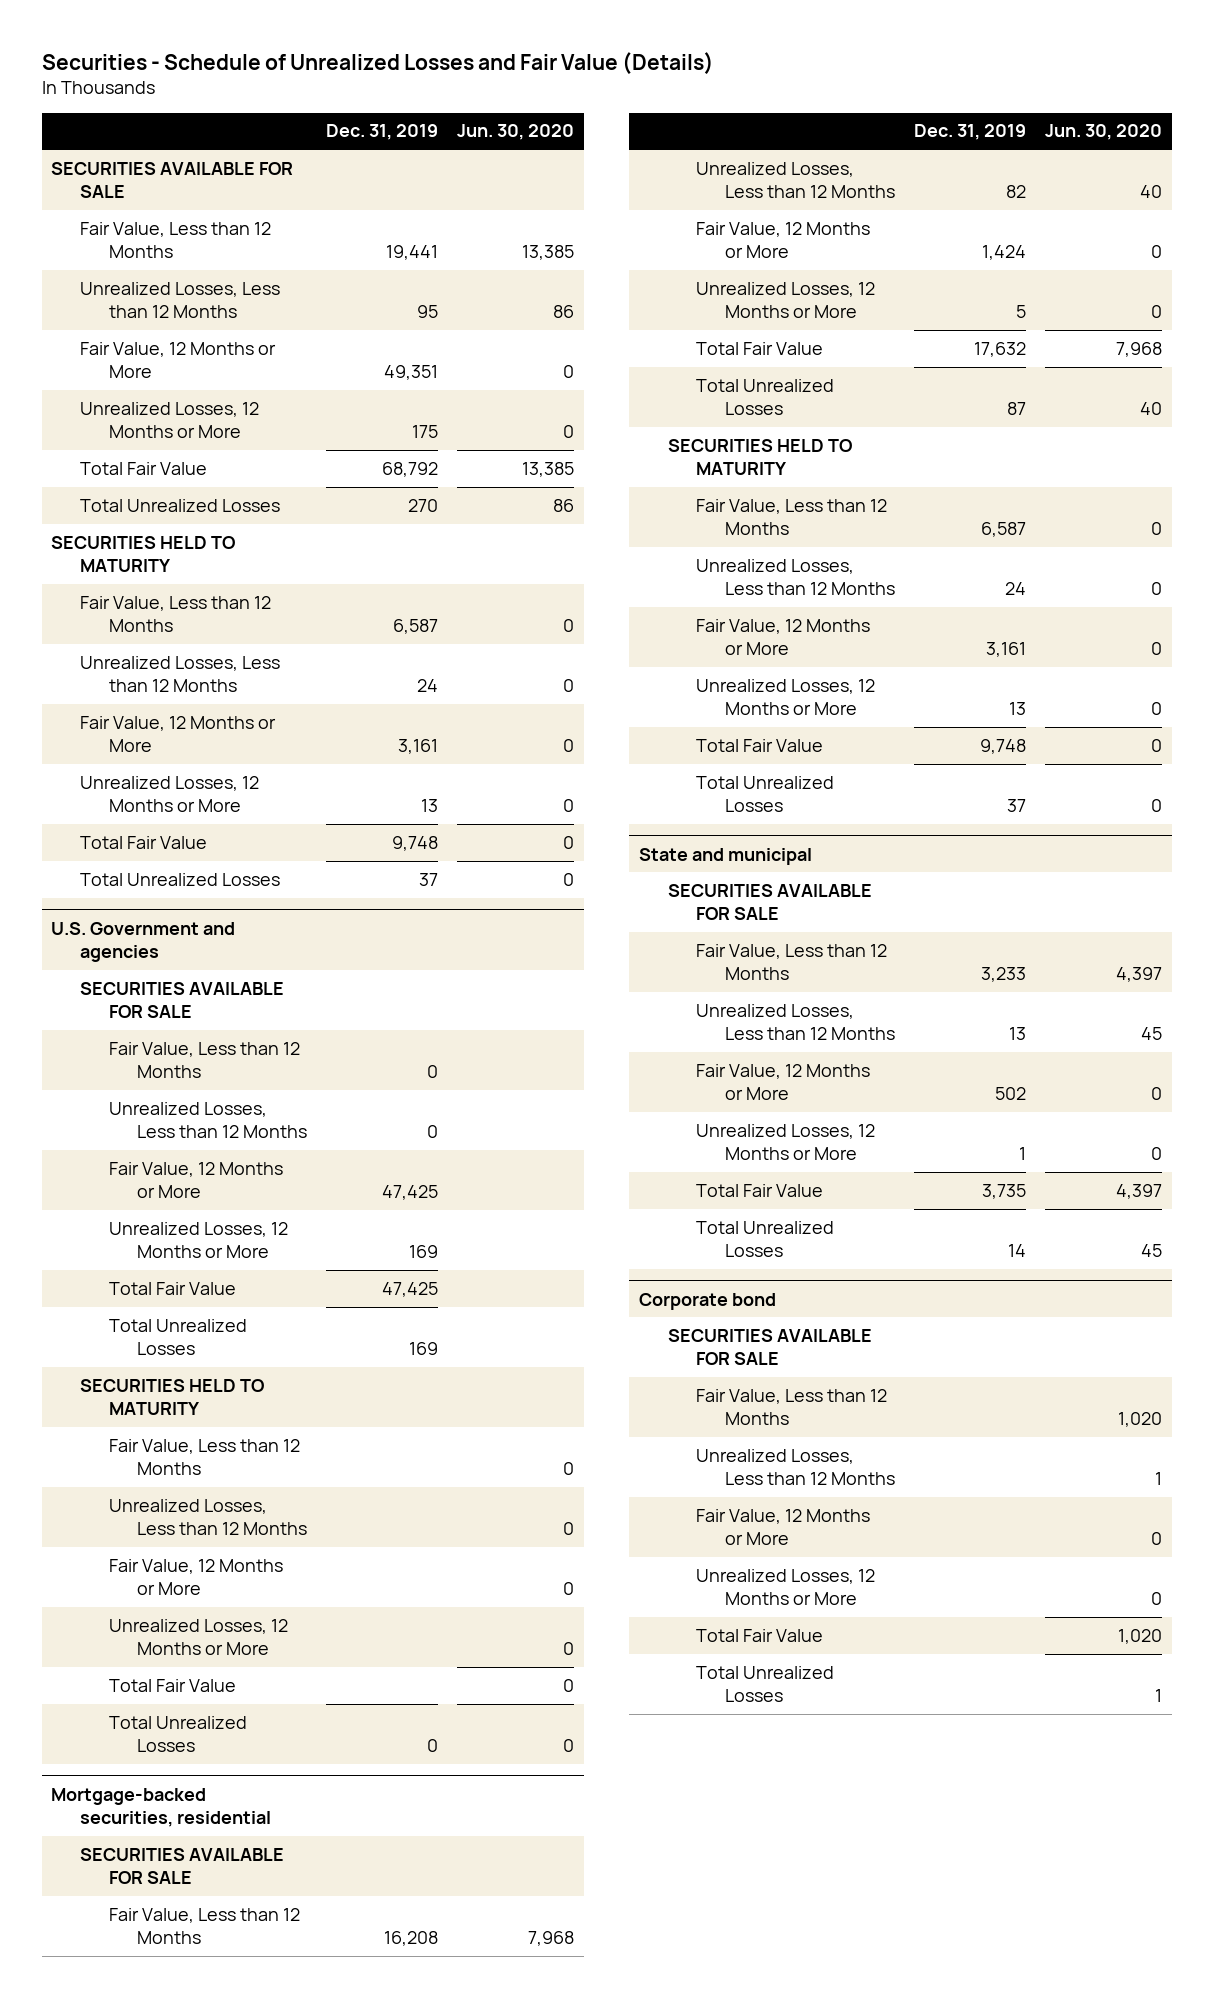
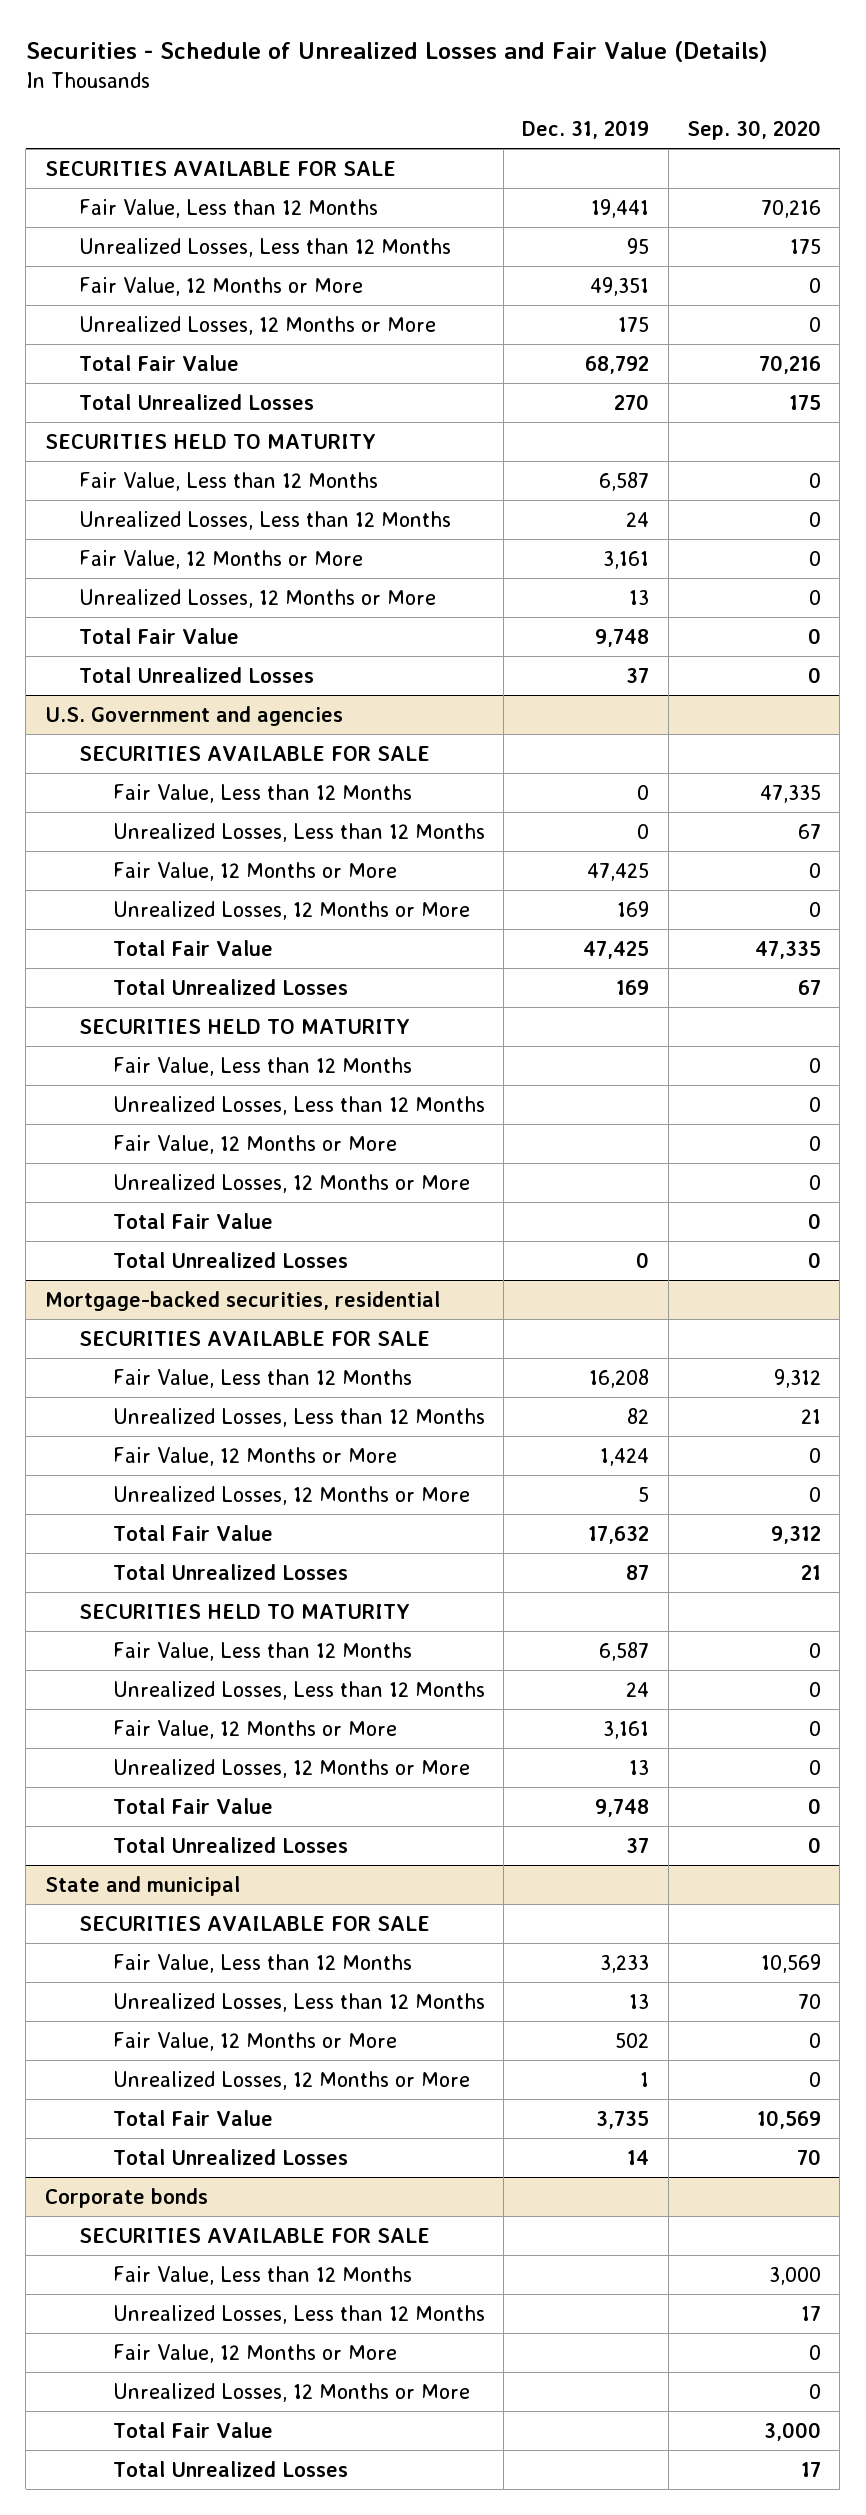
- | Dec. 31, 2019 | Jun. 30, 2020
+ | Dec. 31, 2019 | Sep. 30, 2020
- Corporate bond
+ Corporate bonds

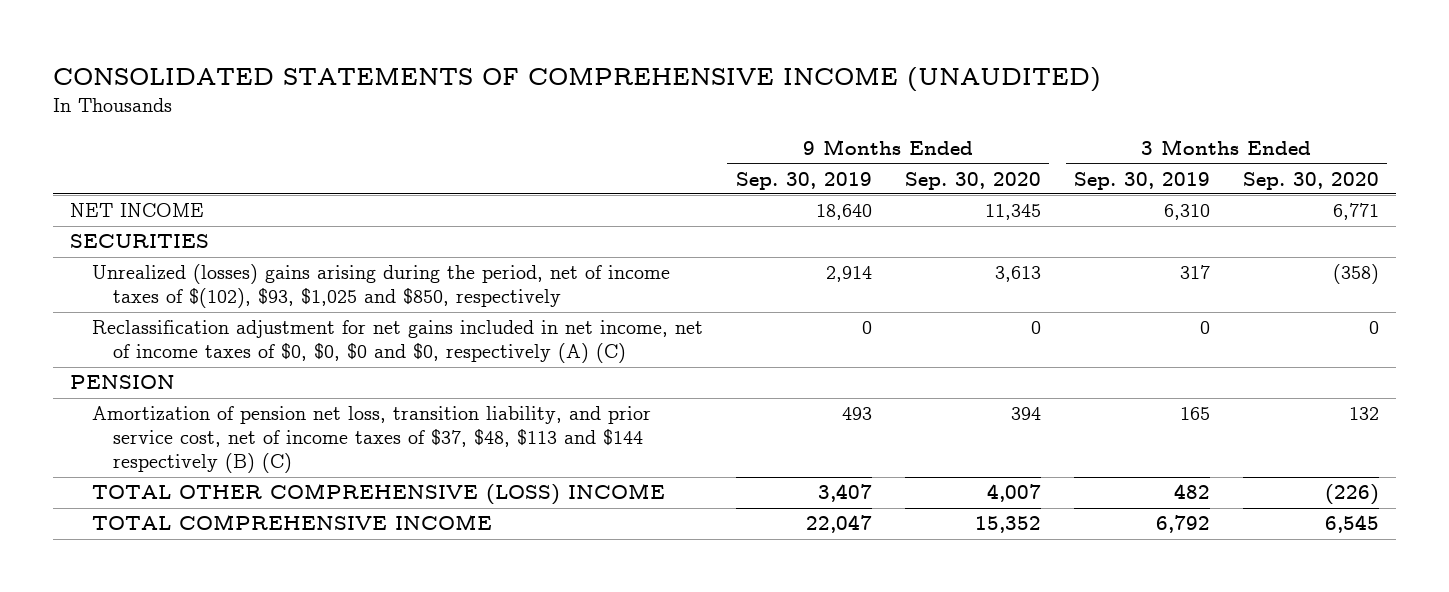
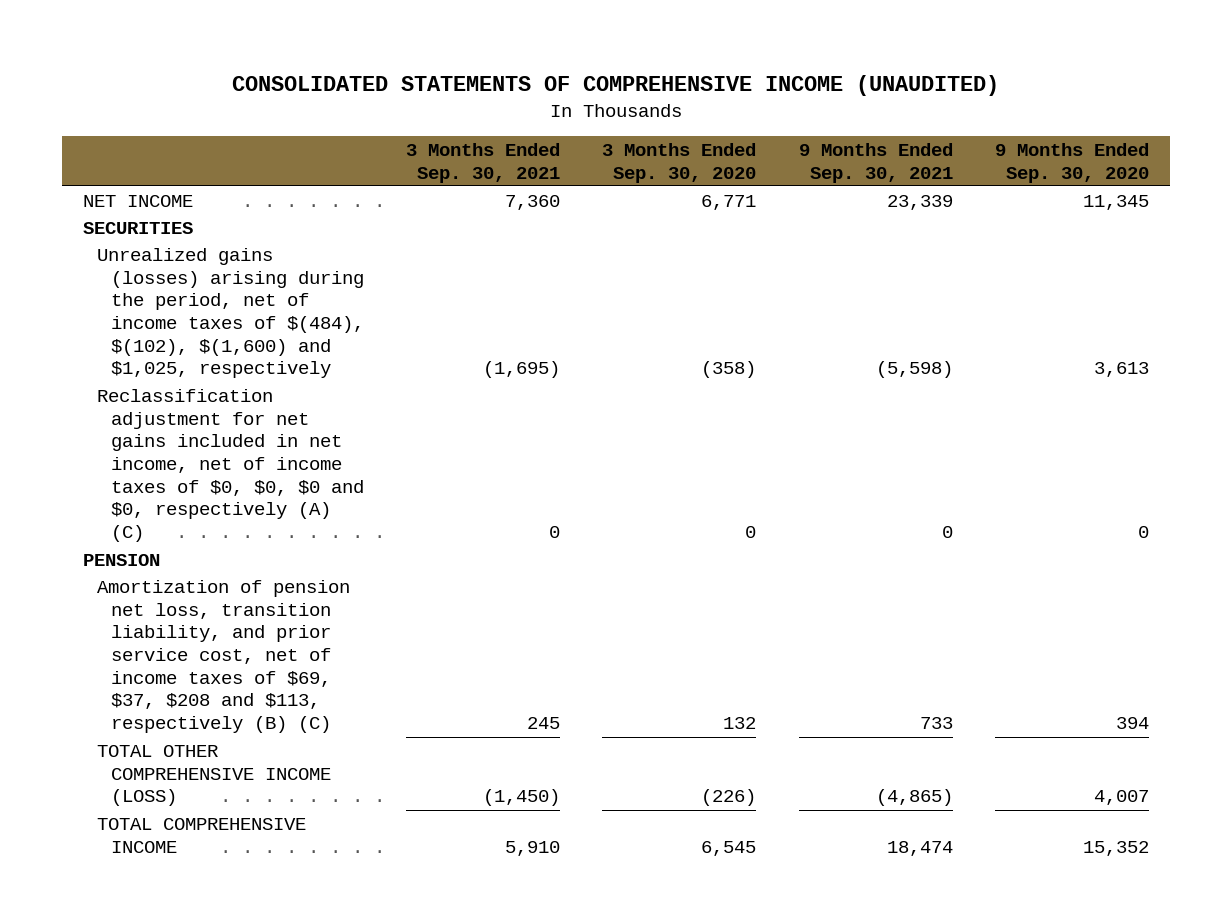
- | 9 Months Ended Sep. 30, 2019 | 9 Months Ended Sep. 30, 2020 | 3 Months Ended Sep. 30, 2019 | 3 Months Ended Sep. 30, 2020
+ | 3 Months Ended Sep. 30, 2021 | 3 Months Ended Sep. 30, 2020 | 9 Months Ended Sep. 30, 2021 | 9 Months Ended Sep. 30, 2020
- Unrealized (losses) gains arising during the period, net of income taxes of $(102), $93, $1,025 and $850, respectively | 2,914 | 3,613 | 317 | (358)
+ Unrealized gains (losses) arising during the period, net of income taxes of $(484), $(102), $(1,600) and $1,025, respectively | (1,695) | (358) | (5,598) | 3,613
- Amortization of pension net loss, transition liability, and prior service cost, net of income taxes of $37, $48, $113 and $144 respectively (B) (C) | 493 | 394 | 165 | 132
- TOTAL OTHER COMPREHENSIVE (LOSS) INCOME | 3,407 | 4,007 | 482 | (226)
+ Amortization of pension net loss, transition liability, and prior service cost, net of income taxes of $69, $37, $208 and $113, respectively (B) (C) | 245 | 132 | 733 | 394
+ TOTAL OTHER COMPREHENSIVE INCOME (LOSS) | (1,450) | (226) | (4,865) | 4,007

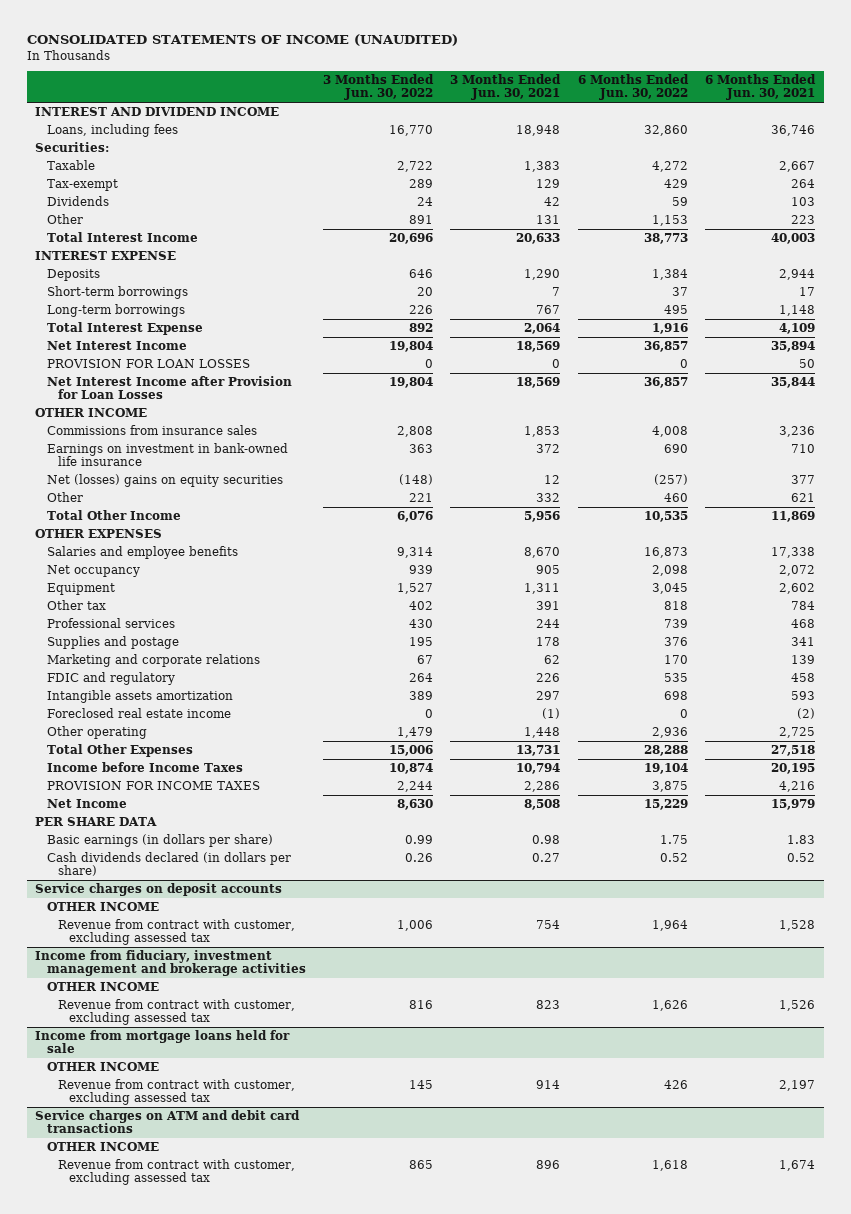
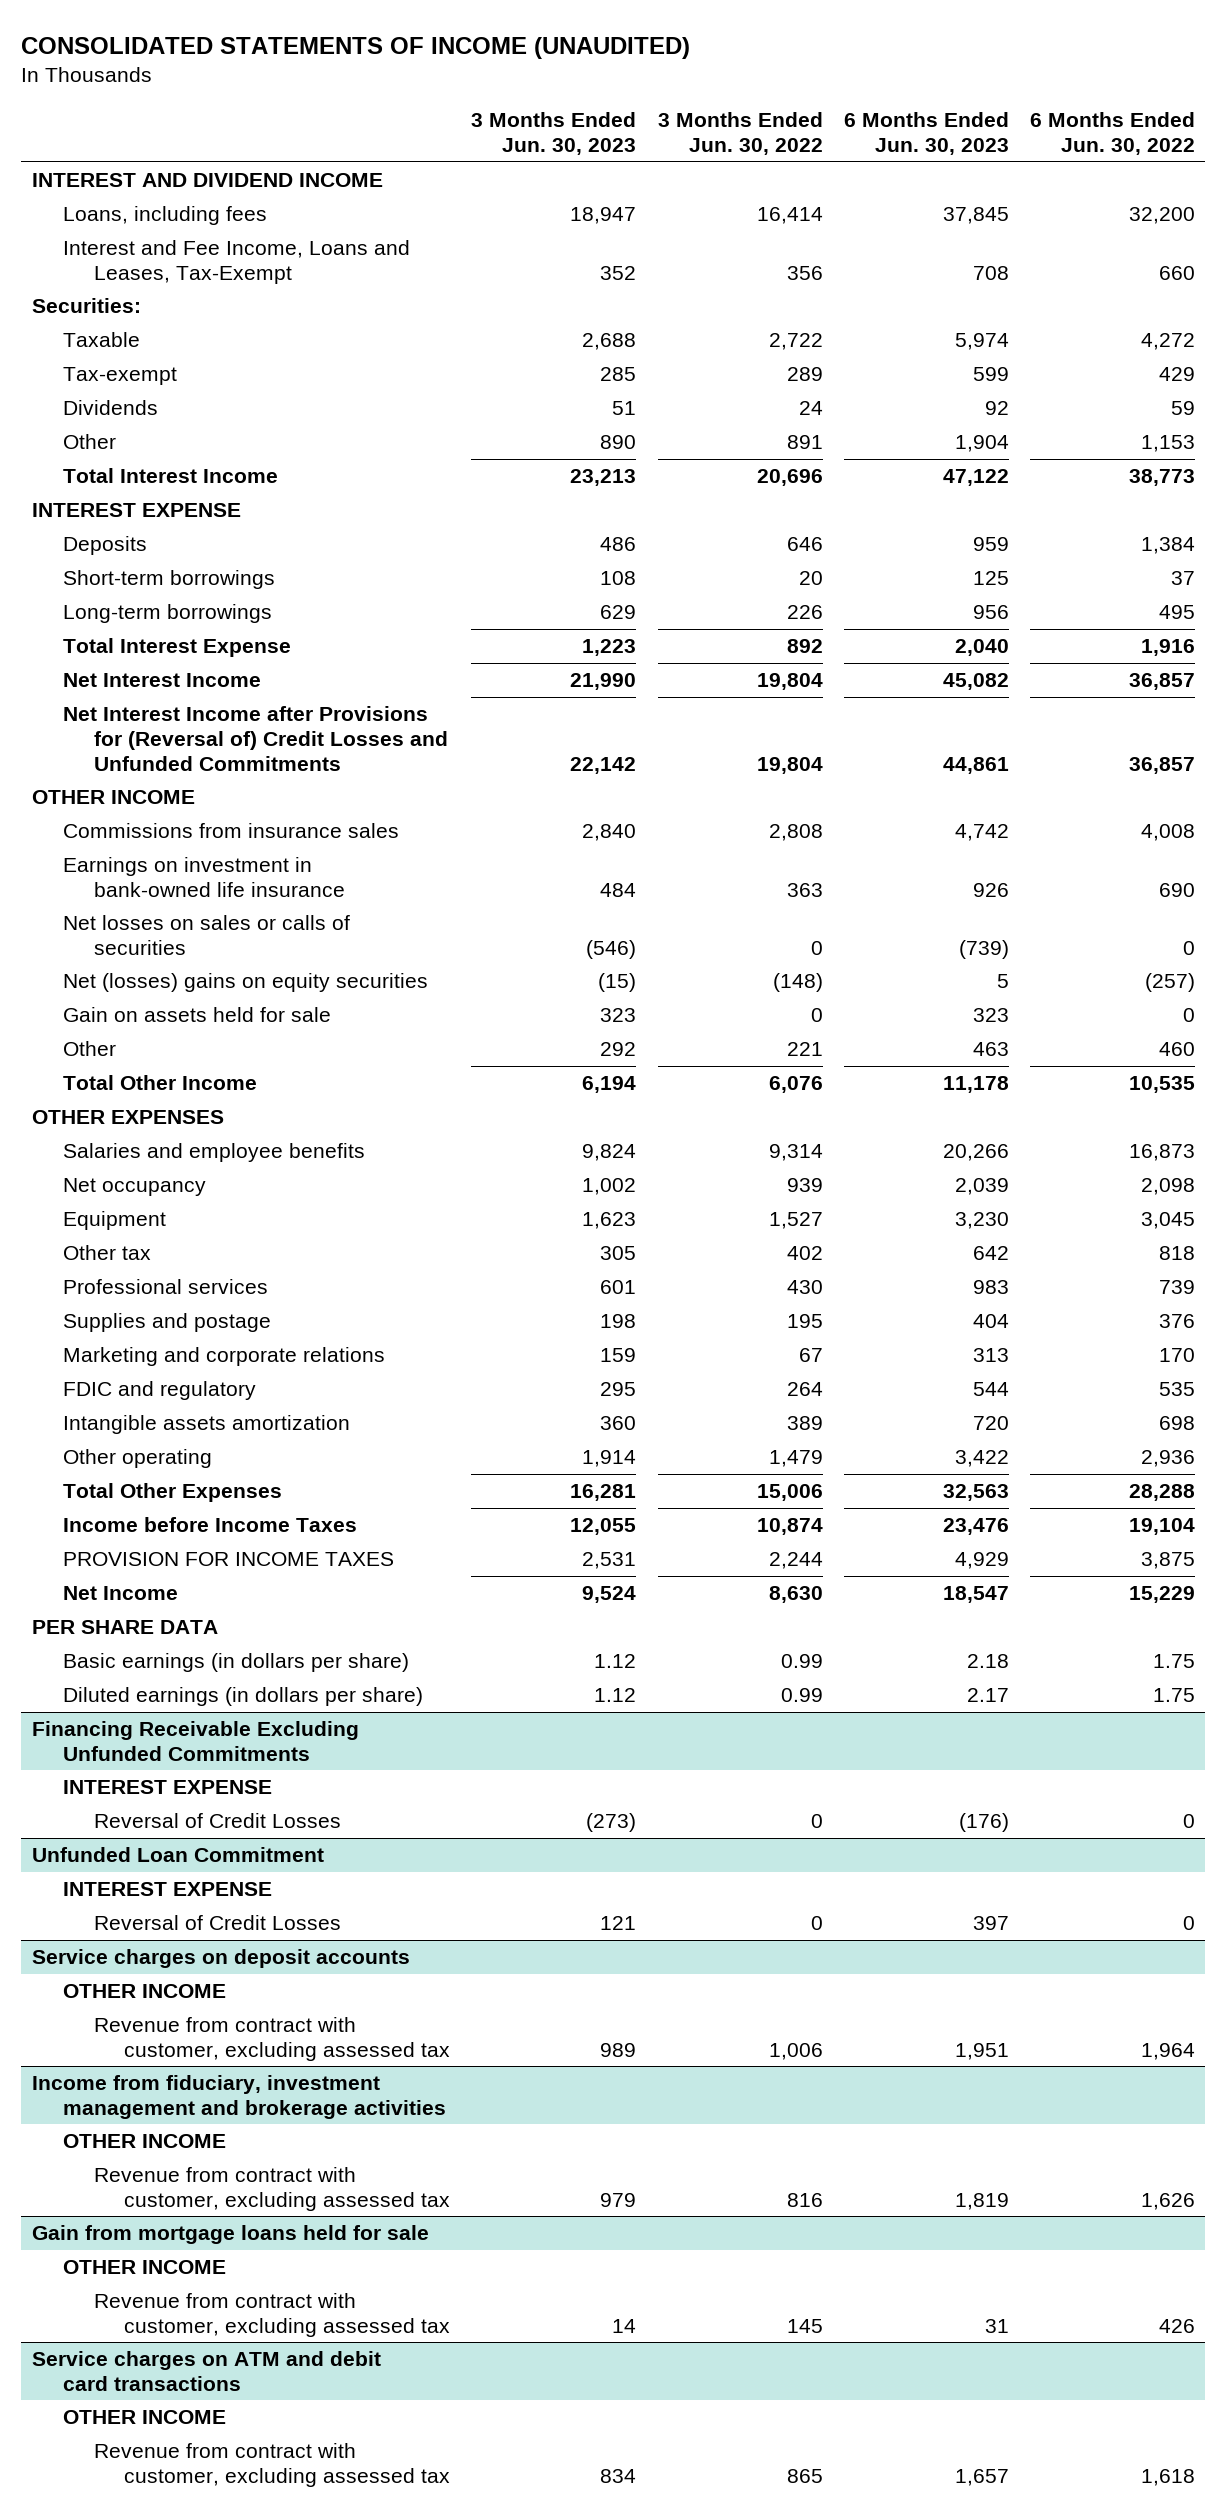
- | 3 Months Ended Jun. 30, 2022 | 3 Months Ended Jun. 30, 2021 | 6 Months Ended Jun. 30, 2022 | 6 Months Ended Jun. 30, 2021
+ | 3 Months Ended Jun. 30, 2023 | 3 Months Ended Jun. 30, 2022 | 6 Months Ended Jun. 30, 2023 | 6 Months Ended Jun. 30, 2022
- Loans, including fees | 16,770 | 18,948 | 32,860 | 36,746
+ Loans, including fees | 18,947 | 16,414 | 37,845 | 32,200
+ Interest and Fee Income, Loans and Leases, Tax-Exempt | 352 | 356 | 708 | 660
- PROVISION FOR LOAN LOSSES | 0 | 0 | 0 | 50
- Net Interest Income after Provision for Loan Losses | 19,804 | 18,569 | 36,857 | 35,844
+ Net Interest Income after Provisions for (Reversal of) Credit Losses and Unfunded Commitments | 22,142 | 19,804 | 44,861 | 36,857
+ Net losses on sales or calls of securities | (546) | 0 | (739) | 0
+ Gain on assets held for sale | 323 | 0 | 323 | 0
- Foreclosed real estate income | 0 | (1) | 0 | (2)
- Cash dividends declared (in dollars per share) | 0.26 | 0.27 | 0.52 | 0.52
+ Diluted earnings (in dollars per share) | 1.12 | 0.99 | 2.17 | 1.75
+ Financing Receivable Excluding Unfunded Commitments
+ INTEREST EXPENSE
+ Reversal of Credit Losses | (273) | 0 | (176) | 0
+ Unfunded Loan Commitment
+ INTEREST EXPENSE
+ Reversal of Credit Losses | 121 | 0 | 397 | 0
- Income from mortgage loans held for sale
+ Gain from mortgage loans held for sale

